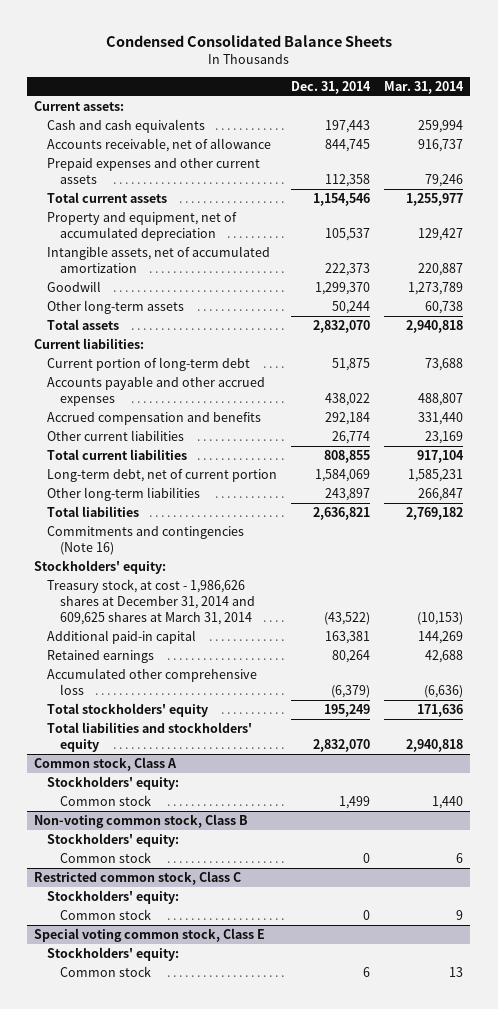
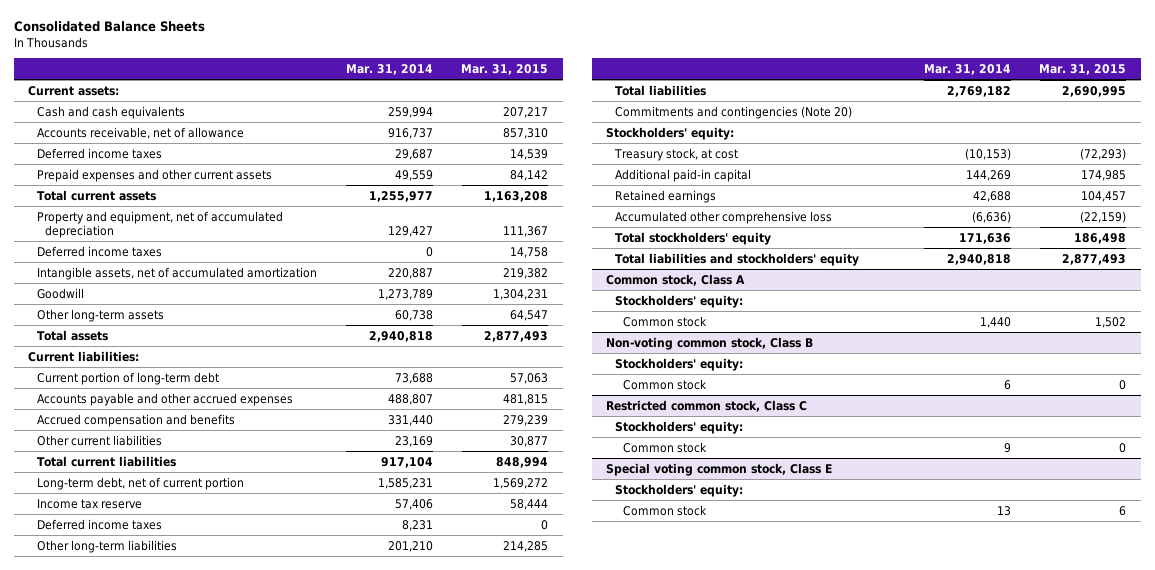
- Condensed Consolidated Balance Sheets
+ Consolidated Balance Sheets
- | Dec. 31, 2014 | Mar. 31, 2014
+ | Mar. 31, 2014 | Mar. 31, 2015
- Prepaid expenses and other current assets | 112,358 | 79,246
+ Deferred income taxes | 29,687 | 14,539
+ Prepaid expenses and other current assets | 49,559 | 84,142
+ Deferred income taxes | 0 | 14,758
- Other long-term liabilities | 243,897 | 266,847
+ Income tax reserve | 57,406 | 58,444
+ Deferred income taxes | 8,231 | 0
+ Other long-term liabilities | 201,210 | 214,285
- Commitments and contingencies (Note 16)
+ Commitments and contingencies (Note 20)
- Treasury stock, at cost - 1,986,626 shares at December 31, 2014 and 609,625 shares at March 31, 2014 | (43,522) | (10,153)
+ Treasury stock, at cost | (10,153) | (72,293)

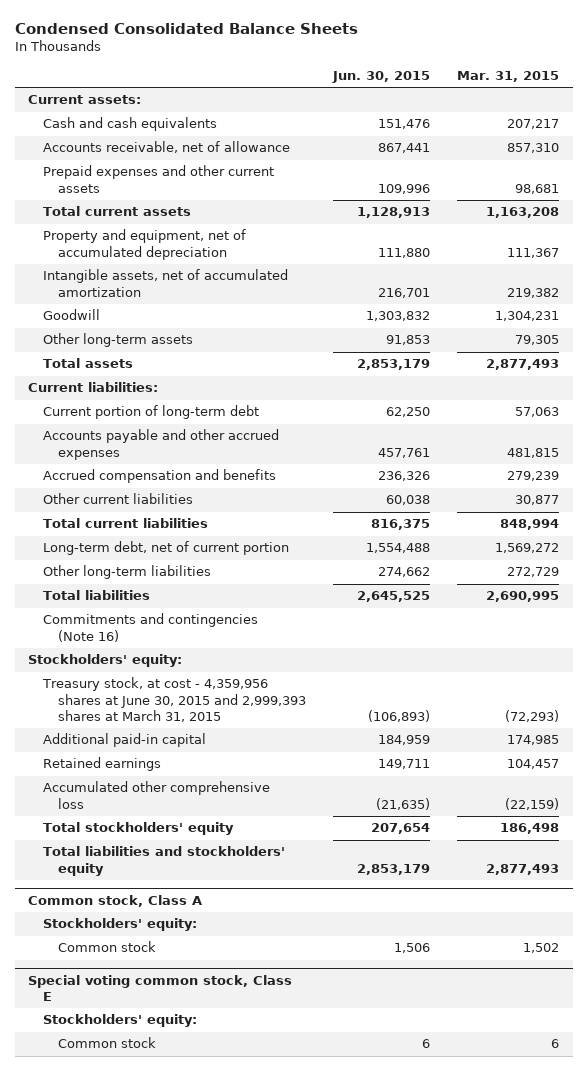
- Consolidated Balance Sheets
+ Condensed Consolidated Balance Sheets
- | Mar. 31, 2014 | Mar. 31, 2015
+ | Jun. 30, 2015 | Mar. 31, 2015
- Deferred income taxes | 29,687 | 14,539
- Prepaid expenses and other current assets | 49,559 | 84,142
+ Prepaid expenses and other current assets | 109,996 | 98,681
- Deferred income taxes | 0 | 14,758
- Other long-term assets | 60,738 | 64,547
+ Other long-term assets | 91,853 | 79,305
- Income tax reserve | 57,406 | 58,444
- Deferred income taxes | 8,231 | 0
- Other long-term liabilities | 201,210 | 214,285
+ Other long-term liabilities | 274,662 | 272,729
- Commitments and contingencies (Note 20)
+ Commitments and contingencies (Note 16)
- Treasury stock, at cost | (10,153) | (72,293)
+ Treasury stock, at cost - 4,359,956 shares at June 30, 2015 and 2,999,393 shares at March 31, 2015 | (106,893) | (72,293)
- Non-voting common stock, Class B
- Stockholders' equity:
- Common stock | 6 | 0
- Restricted common stock, Class C
- Stockholders' equity:
- Common stock | 9 | 0

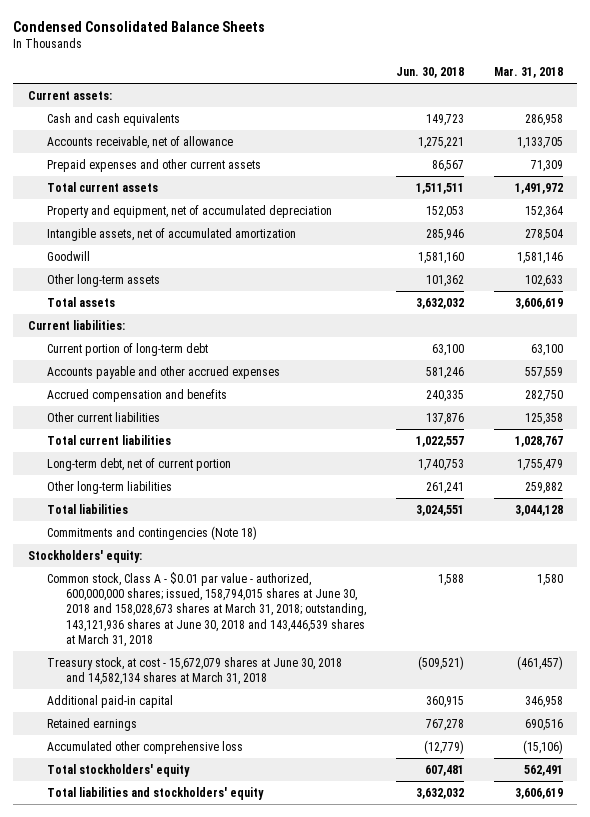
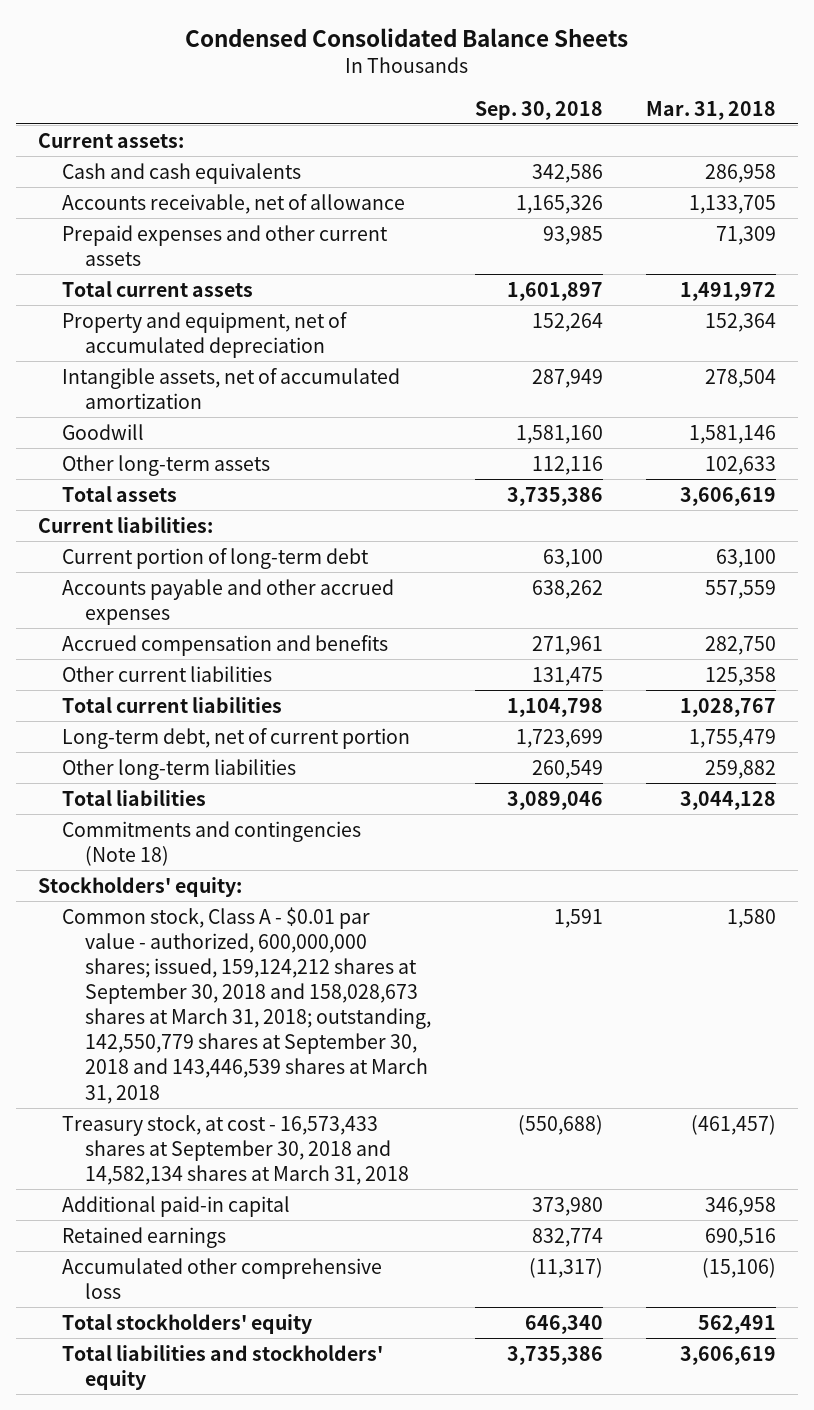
- | Jun. 30, 2018 | Mar. 31, 2018
+ | Sep. 30, 2018 | Mar. 31, 2018
- Common stock, Class A - $0.01 par value - authorized, 600,000,000 shares; issued, 158,794,015 shares at June 30, 2018 and 158,028,673 shares at March 31, 2018; outstanding, 143,121,936 shares at June 30, 2018 and 143,446,539 shares at March 31, 2018 | 1,588 | 1,580
- Treasury stock, at cost - 15,672,079 shares at June 30, 2018 and 14,582,134 shares at March 31, 2018 | (509,521) | (461,457)
+ Common stock, Class A - $0.01 par value - authorized, 600,000,000 shares; issued, 159,124,212 shares at September 30, 2018 and 158,028,673 shares at March 31, 2018; outstanding, 142,550,779 shares at September 30, 2018 and 143,446,539 shares at March 31, 2018 | 1,591 | 1,580
+ Treasury stock, at cost - 16,573,433 shares at September 30, 2018 and 14,582,134 shares at March 31, 2018 | (550,688) | (461,457)

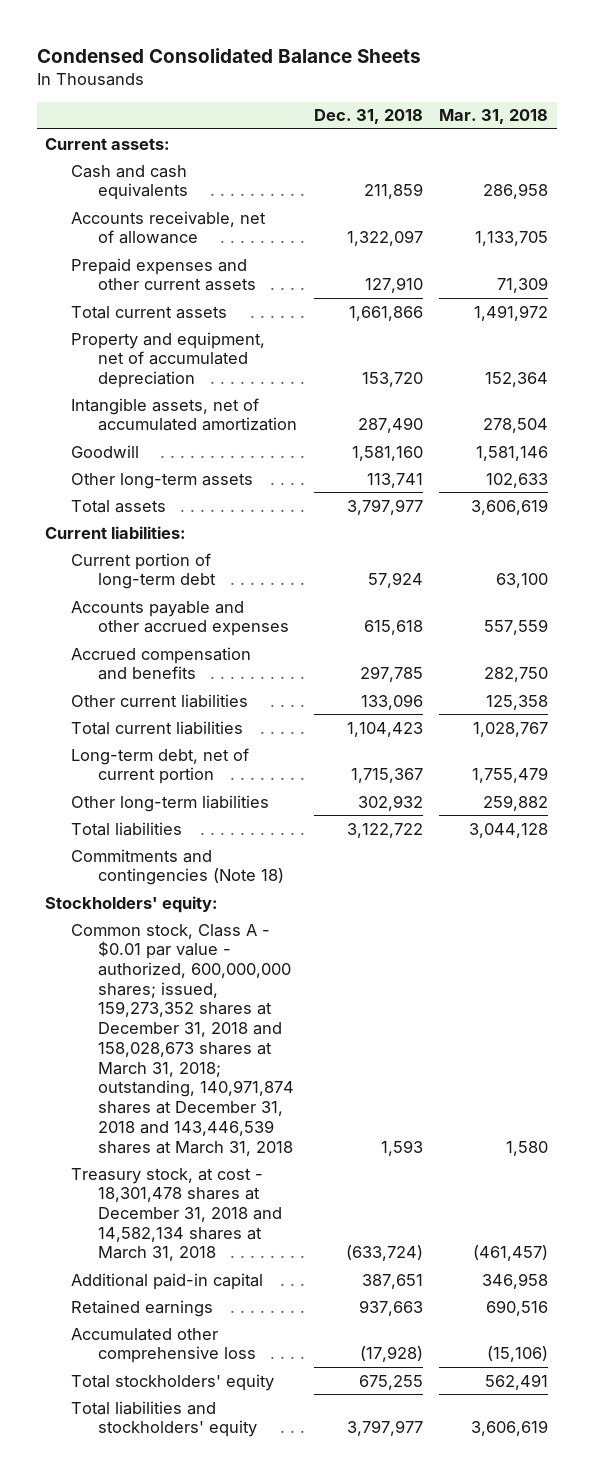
- | Sep. 30, 2018 | Mar. 31, 2018
+ | Dec. 31, 2018 | Mar. 31, 2018
- Common stock, Class A - $0.01 par value - authorized, 600,000,000 shares; issued, 159,124,212 shares at September 30, 2018 and 158,028,673 shares at March 31, 2018; outstanding, 142,550,779 shares at September 30, 2018 and 143,446,539 shares at March 31, 2018 | 1,591 | 1,580
- Treasury stock, at cost - 16,573,433 shares at September 30, 2018 and 14,582,134 shares at March 31, 2018 | (550,688) | (461,457)
+ Common stock, Class A - $0.01 par value - authorized, 600,000,000 shares; issued, 159,273,352 shares at December 31, 2018 and 158,028,673 shares at March 31, 2018; outstanding, 140,971,874 shares at December 31, 2018 and 143,446,539 shares at March 31, 2018 | 1,593 | 1,580
+ Treasury stock, at cost - 18,301,478 shares at December 31, 2018 and 14,582,134 shares at March 31, 2018 | (633,724) | (461,457)

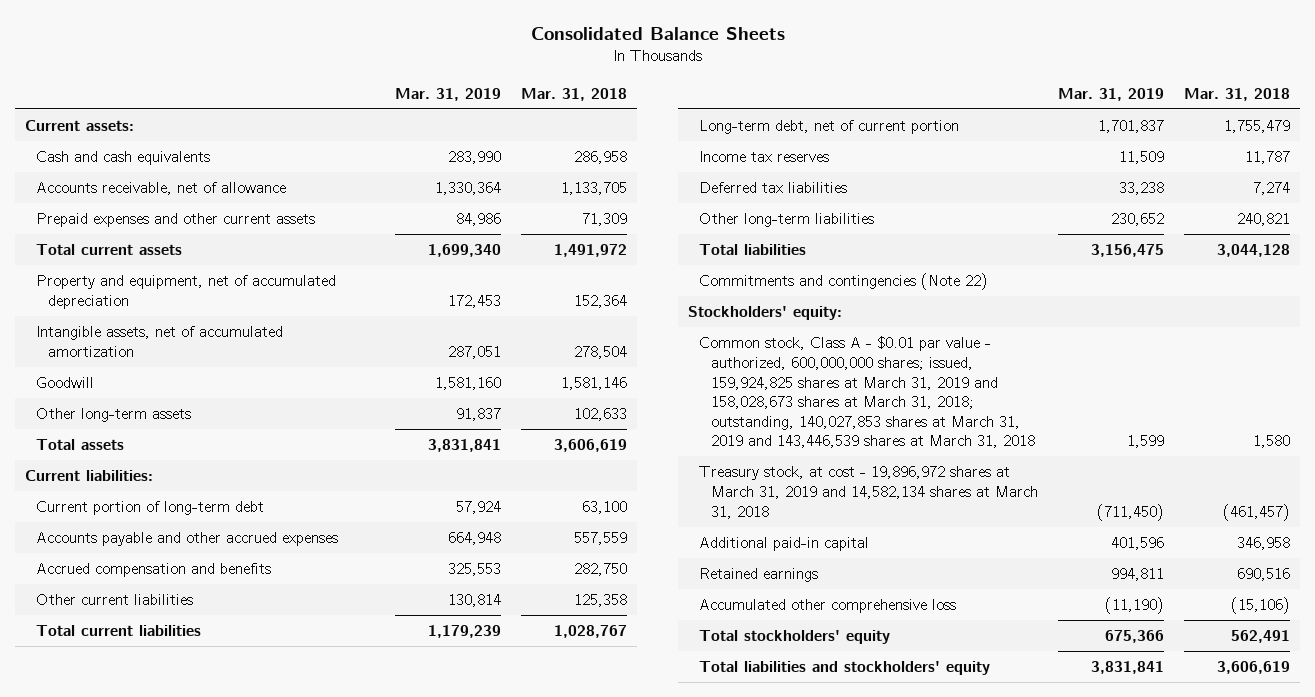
- Condensed Consolidated Balance Sheets
+ Consolidated Balance Sheets
- | Dec. 31, 2018 | Mar. 31, 2018
+ | Mar. 31, 2019 | Mar. 31, 2018
- Other long-term liabilities | 302,932 | 259,882
+ Income tax reserves | 11,509 | 11,787
+ Deferred tax liabilities | 33,238 | 7,274
+ Other long-term liabilities | 230,652 | 240,821
- Commitments and contingencies (Note 18)
+ Commitments and contingencies (Note 22)
- Common stock, Class A - $0.01 par value - authorized, 600,000,000 shares; issued, 159,273,352 shares at December 31, 2018 and 158,028,673 shares at March 31, 2018; outstanding, 140,971,874 shares at December 31, 2018 and 143,446,539 shares at March 31, 2018 | 1,593 | 1,580
- Treasury stock, at cost - 18,301,478 shares at December 31, 2018 and 14,582,134 shares at March 31, 2018 | (633,724) | (461,457)
+ Common stock, Class A - $0.01 par value - authorized, 600,000,000 shares; issued, 159,924,825 shares at March 31, 2019 and 158,028,673 shares at March 31, 2018; outstanding, 140,027,853 shares at March 31, 2019 and 143,446,539 shares at March 31, 2018 | 1,599 | 1,580
+ Treasury stock, at cost - 19,896,972 shares at March 31, 2019 and 14,582,134 shares at March 31, 2018 | (711,450) | (461,457)

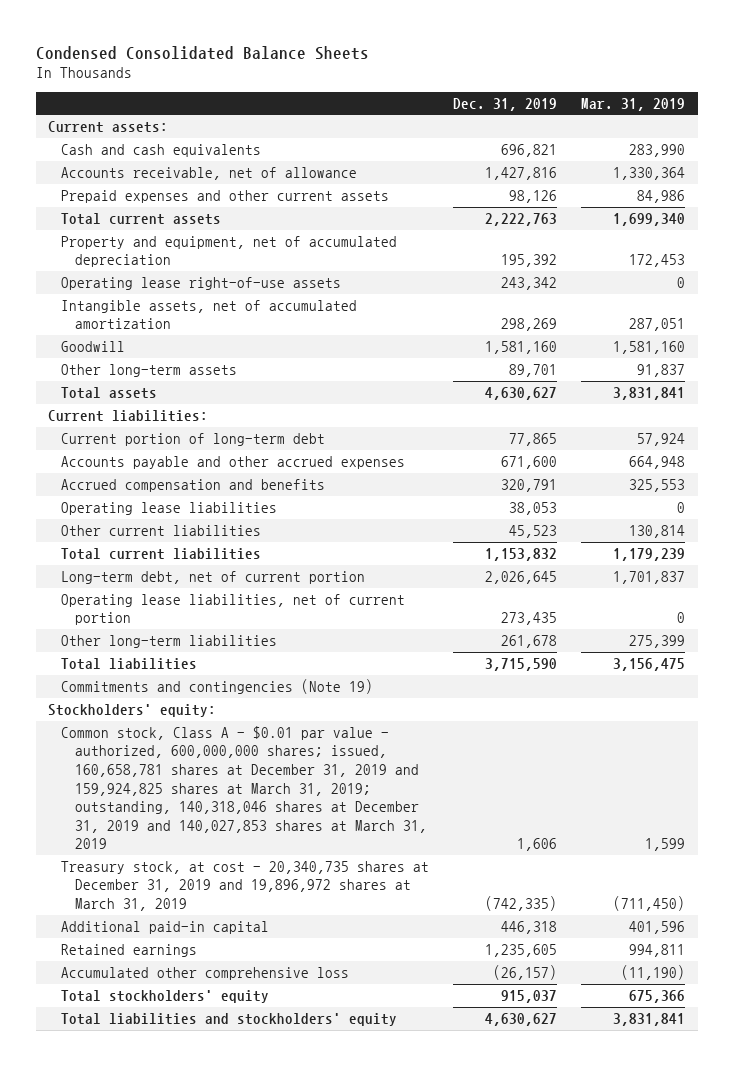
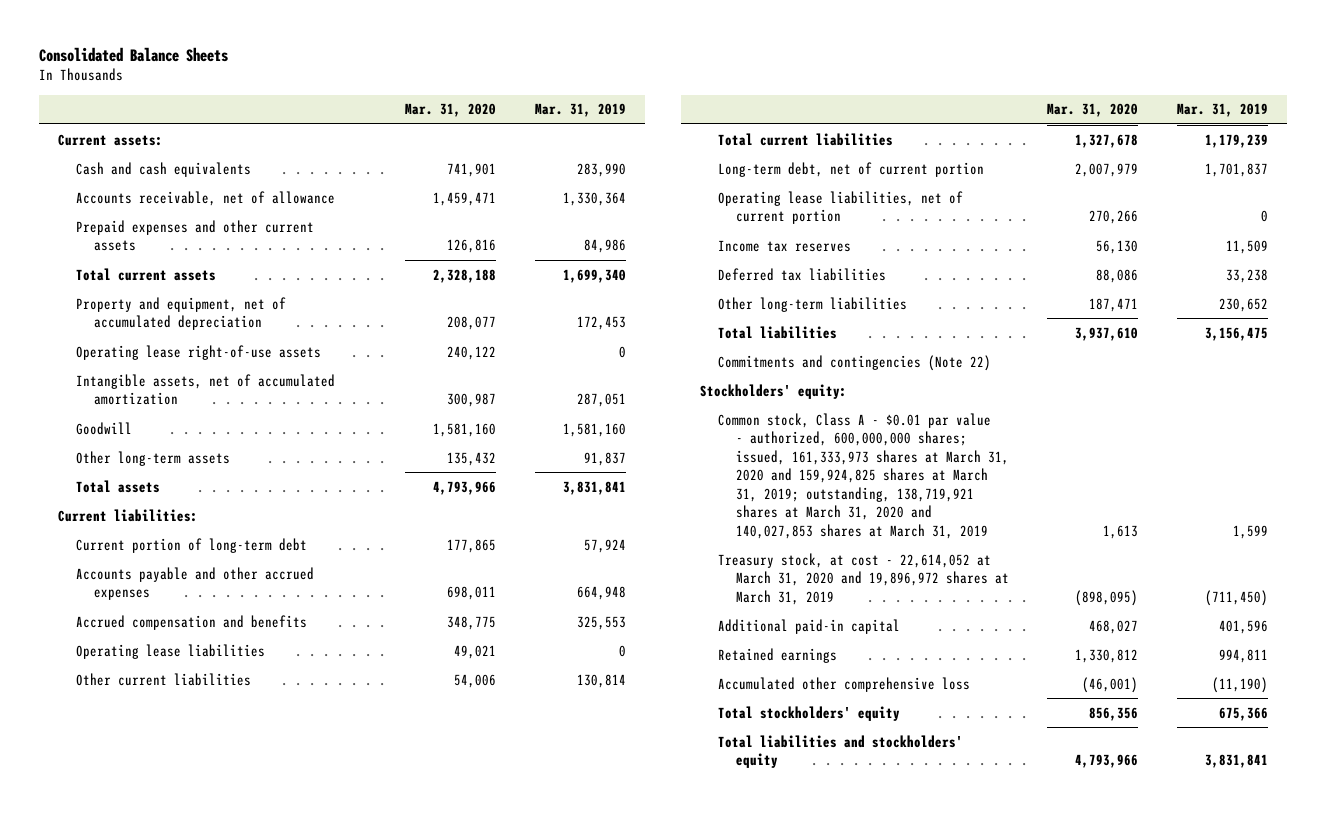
- Condensed Consolidated Balance Sheets
+ Consolidated Balance Sheets
- | Dec. 31, 2019 | Mar. 31, 2019
+ | Mar. 31, 2020 | Mar. 31, 2019
- Other long-term liabilities | 261,678 | 275,399
+ Income tax reserves | 56,130 | 11,509
+ Deferred tax liabilities | 88,086 | 33,238
+ Other long-term liabilities | 187,471 | 230,652
- Commitments and contingencies (Note 19)
+ Commitments and contingencies (Note 22)
- Common stock, Class A - $0.01 par value - authorized, 600,000,000 shares; issued, 160,658,781 shares at December 31, 2019 and 159,924,825 shares at March 31, 2019; outstanding, 140,318,046 shares at December 31, 2019 and 140,027,853 shares at March 31, 2019 | 1,606 | 1,599
- Treasury stock, at cost - 20,340,735 shares at December 31, 2019 and 19,896,972 shares at March 31, 2019 | (742,335) | (711,450)
+ Common stock, Class A - $0.01 par value - authorized, 600,000,000 shares; issued, 161,333,973 shares at March 31, 2020 and 159,924,825 shares at March 31, 2019; outstanding, 138,719,921 shares at March 31, 2020 and 140,027,853 shares at March 31, 2019 | 1,613 | 1,599
+ Treasury stock, at cost - 22,614,052 at March 31, 2020 and 19,896,972 shares at March 31, 2019 | (898,095) | (711,450)

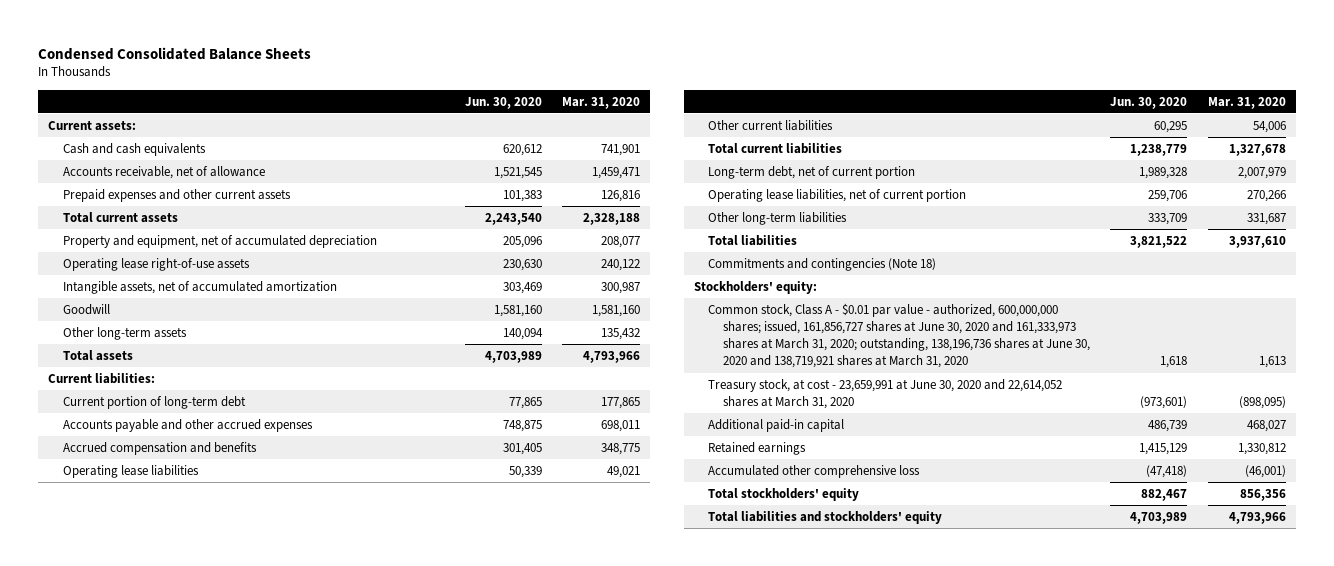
- Consolidated Balance Sheets
+ Condensed Consolidated Balance Sheets
- | Mar. 31, 2020 | Mar. 31, 2019
+ | Jun. 30, 2020 | Mar. 31, 2020
- Income tax reserves | 56,130 | 11,509
- Deferred tax liabilities | 88,086 | 33,238
- Other long-term liabilities | 187,471 | 230,652
+ Other long-term liabilities | 333,709 | 331,687
- Commitments and contingencies (Note 22)
+ Commitments and contingencies (Note 18)
- Common stock, Class A - $0.01 par value - authorized, 600,000,000 shares; issued, 161,333,973 shares at March 31, 2020 and 159,924,825 shares at March 31, 2019; outstanding, 138,719,921 shares at March 31, 2020 and 140,027,853 shares at March 31, 2019 | 1,613 | 1,599
- Treasury stock, at cost - 22,614,052 at March 31, 2020 and 19,896,972 shares at March 31, 2019 | (898,095) | (711,450)
+ Common stock, Class A - $0.01 par value - authorized, 600,000,000 shares; issued, 161,856,727 shares at June 30, 2020 and 161,333,973 shares at March 31, 2020; outstanding, 138,196,736 shares at June 30, 2020 and 138,719,921 shares at March 31, 2020 | 1,618 | 1,613
+ Treasury stock, at cost - 23,659,991 at June 30, 2020 and 22,614,052 shares at March 31, 2020 | (973,601) | (898,095)

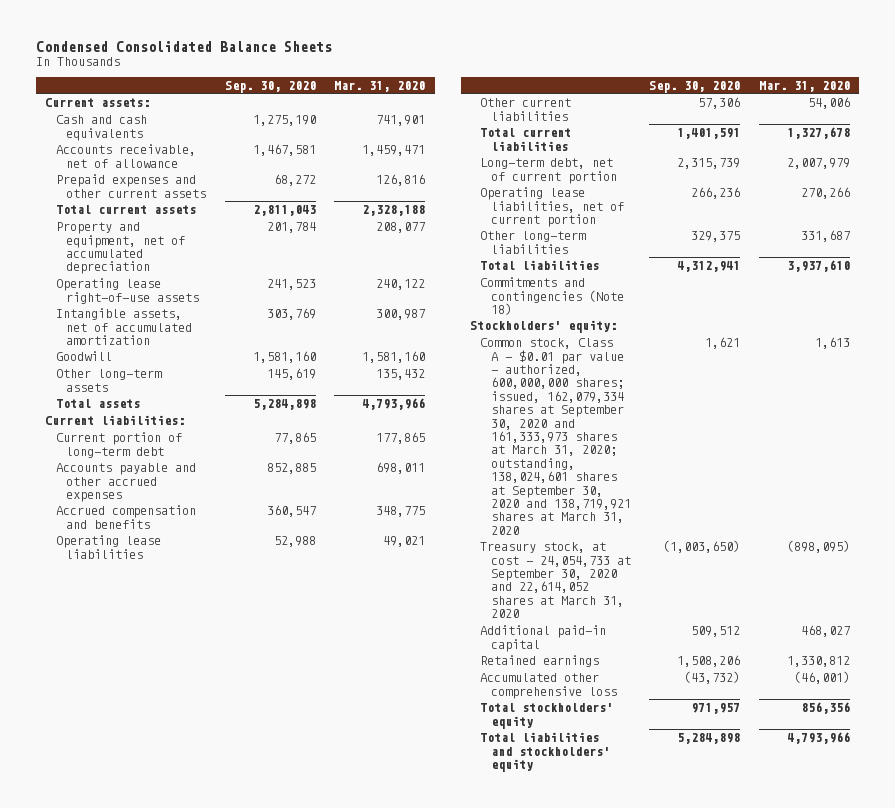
- | Jun. 30, 2020 | Mar. 31, 2020
+ | Sep. 30, 2020 | Mar. 31, 2020
- Common stock, Class A - $0.01 par value - authorized, 600,000,000 shares; issued, 161,856,727 shares at June 30, 2020 and 161,333,973 shares at March 31, 2020; outstanding, 138,196,736 shares at June 30, 2020 and 138,719,921 shares at March 31, 2020 | 1,618 | 1,613
- Treasury stock, at cost - 23,659,991 at June 30, 2020 and 22,614,052 shares at March 31, 2020 | (973,601) | (898,095)
+ Common stock, Class A - $0.01 par value - authorized, 600,000,000 shares; issued, 162,079,334 shares at September 30, 2020 and 161,333,973 shares at March 31, 2020; outstanding, 138,024,601 shares at September 30, 2020 and 138,719,921 shares at March 31, 2020 | 1,621 | 1,613
+ Treasury stock, at cost - 24,054,733 at September 30, 2020 and 22,614,052 shares at March 31, 2020 | (1,003,650) | (898,095)

